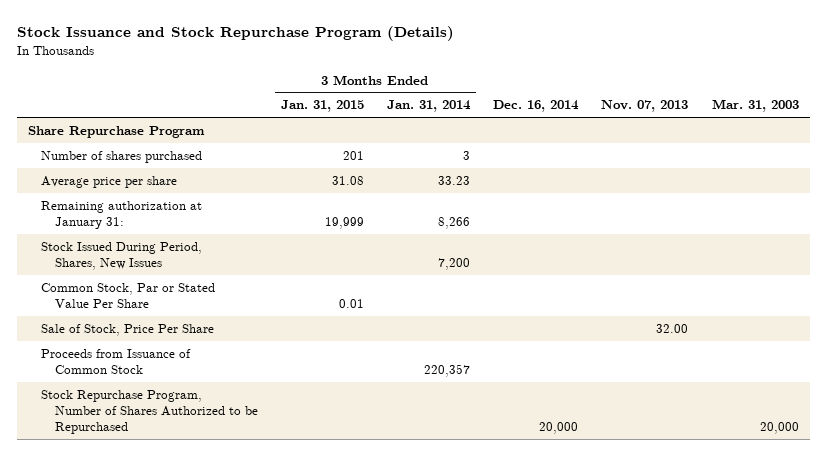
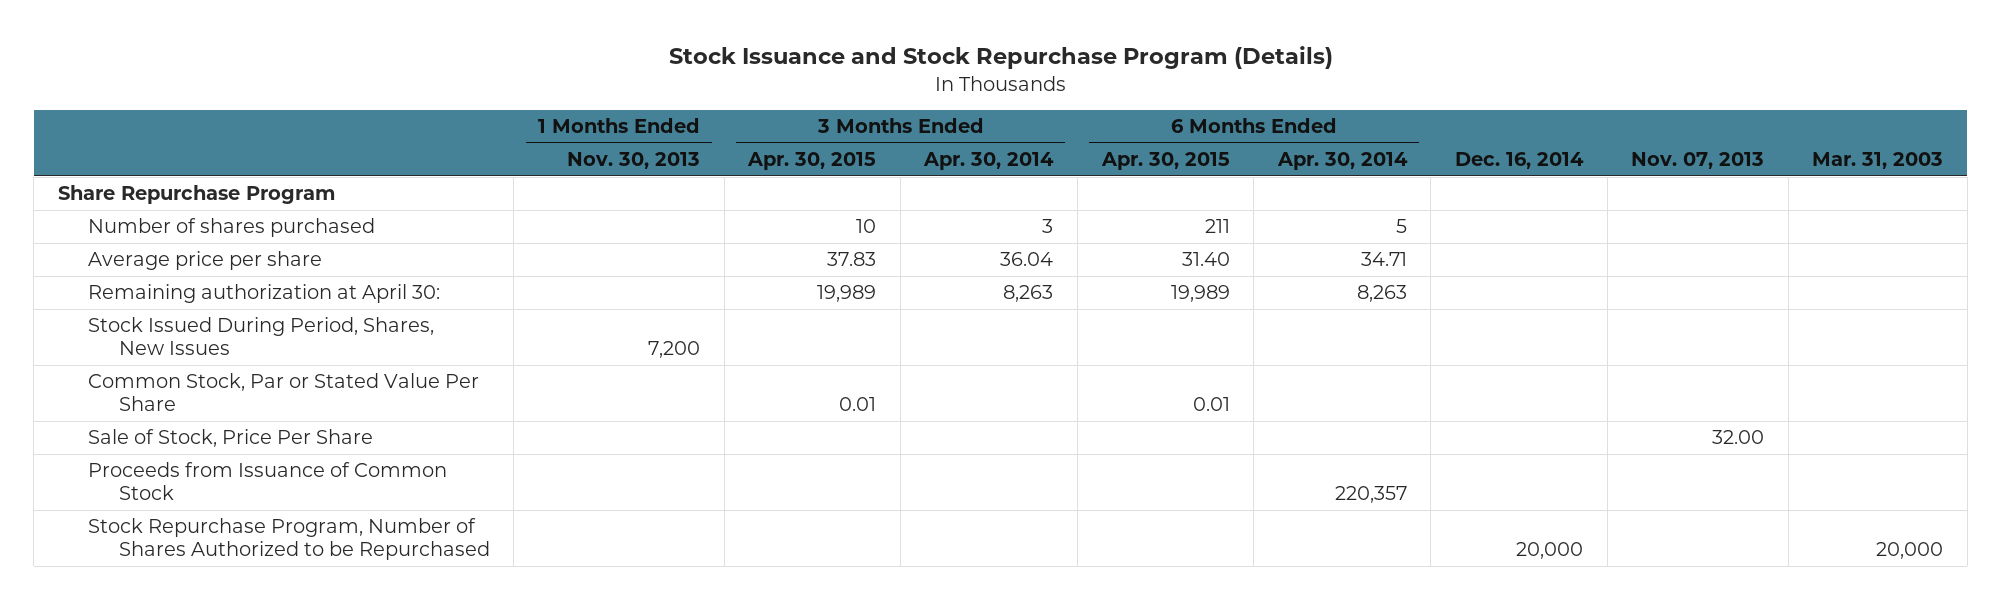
- | 3 Months Ended Jan. 31, 2015 | 3 Months Ended Jan. 31, 2014 | Dec. 16, 2014 | Nov. 07, 2013 | Mar. 31, 2003
+ | 1 Months Ended Nov. 30, 2013 | 3 Months Ended Apr. 30, 2015 | 3 Months Ended Apr. 30, 2014 | 6 Months Ended Apr. 30, 2015 | 6 Months Ended Apr. 30, 2014 | Dec. 16, 2014 | Nov. 07, 2013 | Mar. 31, 2003
- Remaining authorization at January 31: | 19,999 | 8,266 | | |
+ Remaining authorization at April 30: | | 19,989 | 8,263 | 19,989 | 8,263 | | |

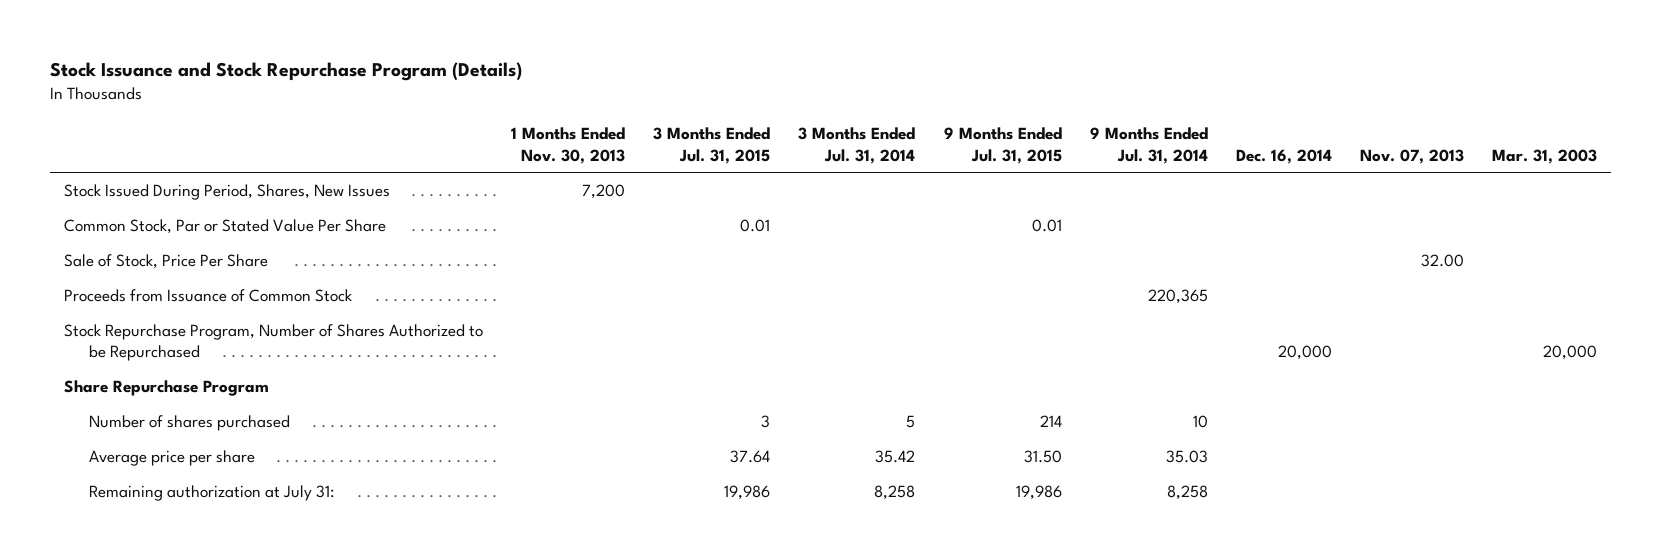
- | 1 Months Ended Nov. 30, 2013 | 3 Months Ended Apr. 30, 2015 | 3 Months Ended Apr. 30, 2014 | 6 Months Ended Apr. 30, 2015 | 6 Months Ended Apr. 30, 2014 | Dec. 16, 2014 | Nov. 07, 2013 | Mar. 31, 2003
+ | 1 Months Ended Nov. 30, 2013 | 3 Months Ended Jul. 31, 2015 | 3 Months Ended Jul. 31, 2014 | 9 Months Ended Jul. 31, 2015 | 9 Months Ended Jul. 31, 2014 | Dec. 16, 2014 | Nov. 07, 2013 | Mar. 31, 2003
- Remaining authorization at April 30: | | 19,989 | 8,263 | 19,989 | 8,263 | | |
moved down: Share Repurchase Program
moved down: Number of shares purchased | | 3 | 5 | 214 | 10 | | |
moved down: Average price per share | | 37.64 | 35.42 | 31.50 | 35.03 | | |
+ Remaining authorization at July 31: | | 19,986 | 8,258 | 19,986 | 8,258 | | |

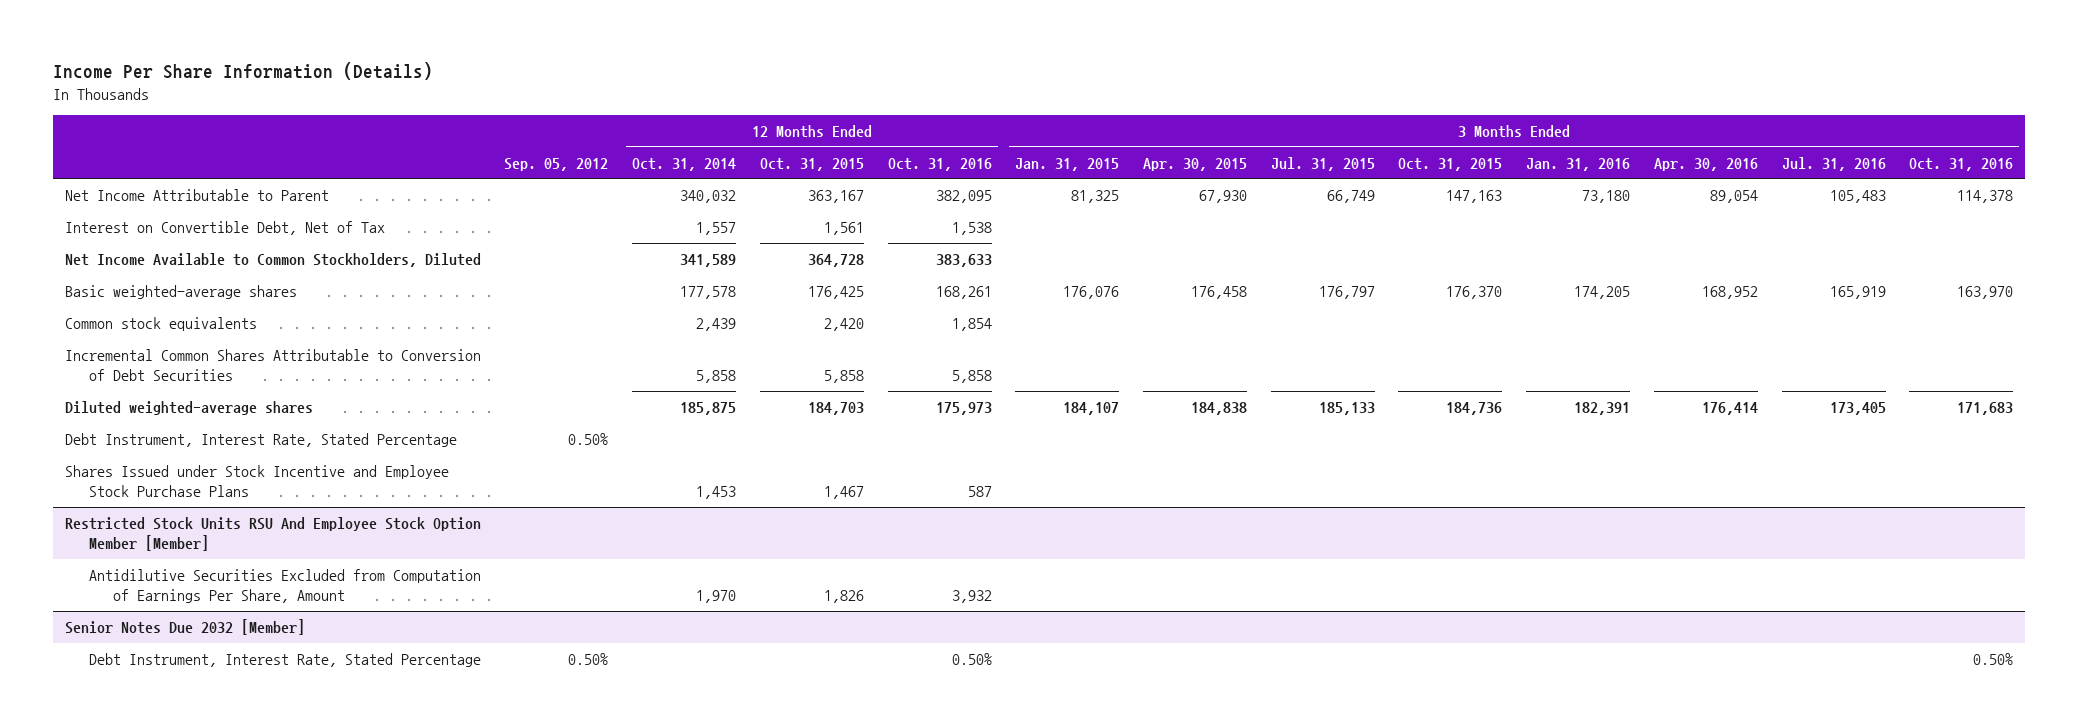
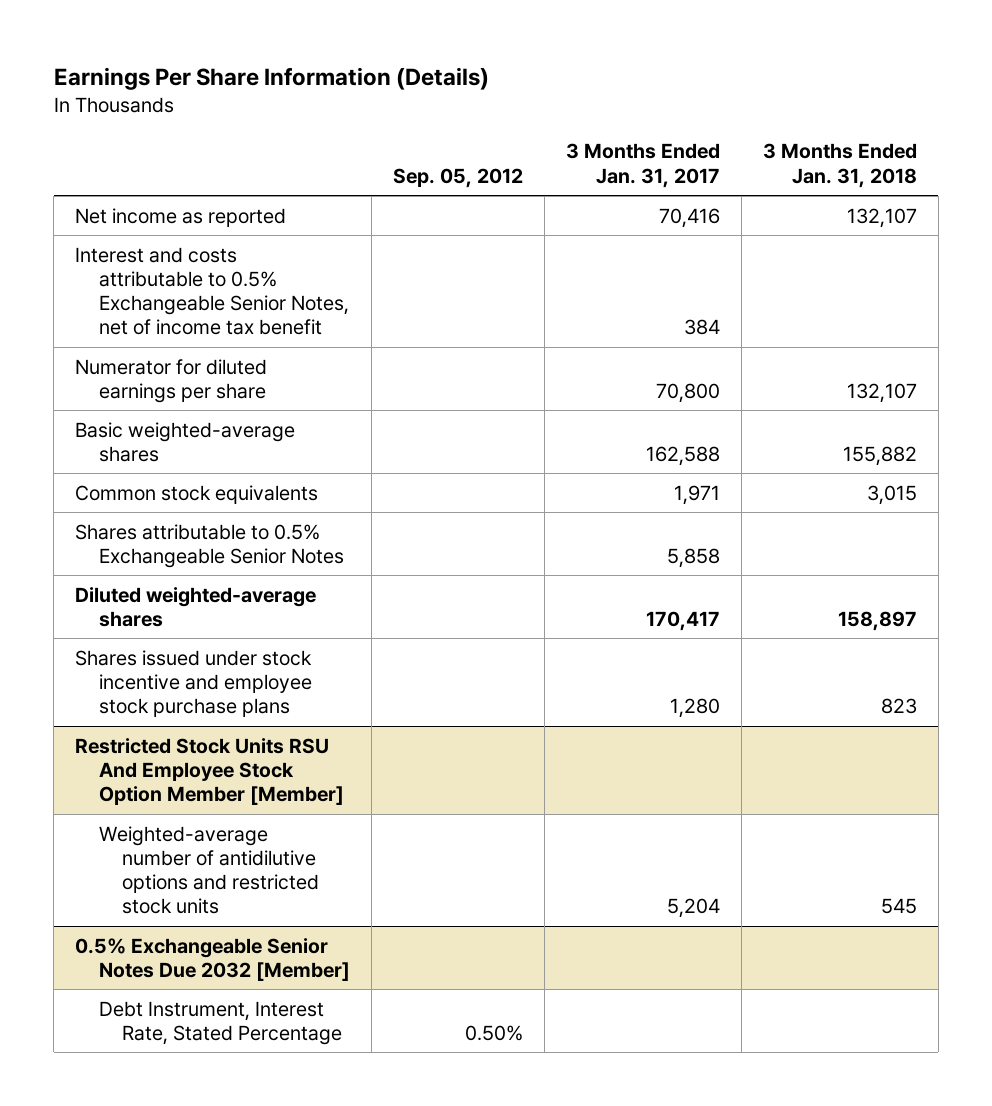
- Income Per Share Information (Details)
+ Earnings Per Share Information (Details)
- | Sep. 05, 2012 | 12 Months Ended Oct. 31, 2014 | 12 Months Ended Oct. 31, 2015 | 12 Months Ended Oct. 31, 2016 | 3 Months Ended Jan. 31, 2015 | 3 Months Ended Apr. 30, 2015 | 3 Months Ended Jul. 31, 2015 | 3 Months Ended Oct. 31, 2015 | 3 Months Ended Jan. 31, 2016 | 3 Months Ended Apr. 30, 2016 | 3 Months Ended Jul. 31, 2016 | 3 Months Ended Oct. 31, 2016
+ | Sep. 05, 2012 | 3 Months Ended Jan. 31, 2017 | 3 Months Ended Jan. 31, 2018
- Net Income Attributable to Parent | | 340,032 | 363,167 | 382,095 | 81,325 | 67,930 | 66,749 | 147,163 | 73,180 | 89,054 | 105,483 | 114,378
- Interest on Convertible Debt, Net of Tax | | 1,557 | 1,561 | 1,538 | | | | | | | |
- Net Income Available to Common Stockholders, Diluted | | 341,589 | 364,728 | 383,633 | | | | | | | |
+ Net income as reported | | 70,416 | 132,107
+ Interest and costs attributable to 0.5% Exchangeable Senior Notes, net of income tax benefit | | 384 |
+ Numerator for diluted earnings per share | | 70,800 | 132,107
- Incremental Common Shares Attributable to Conversion of Debt Securities | | 5,858 | 5,858 | 5,858 | | | | | | | |
+ Shares attributable to 0.5% Exchangeable Senior Notes | | 5,858 |
- Debt Instrument, Interest Rate, Stated Percentage | 0.50% | | | | | | | | | | |
- Shares Issued under Stock Incentive and Employee Stock Purchase Plans | | 1,453 | 1,467 | 587 | | | | | | | |
+ Shares issued under stock incentive and employee stock purchase plans | | 1,280 | 823
@ Restricted Stock Units RSU And Employee Stock Option Member [Member]
- Antidilutive Securities Excluded from Computation of Earnings Per Share, Amount | | 1,970 | 1,826 | 3,932 | | | | | | | |
- Senior Notes Due 2032 [Member]
@ Restricted Stock Units RSU And Employee Stock Option Member [Member]
+ Weighted-average number of antidilutive options and restricted stock units | | 5,204 | 545
+ 0.5% Exchangeable Senior Notes Due 2032 [Member]

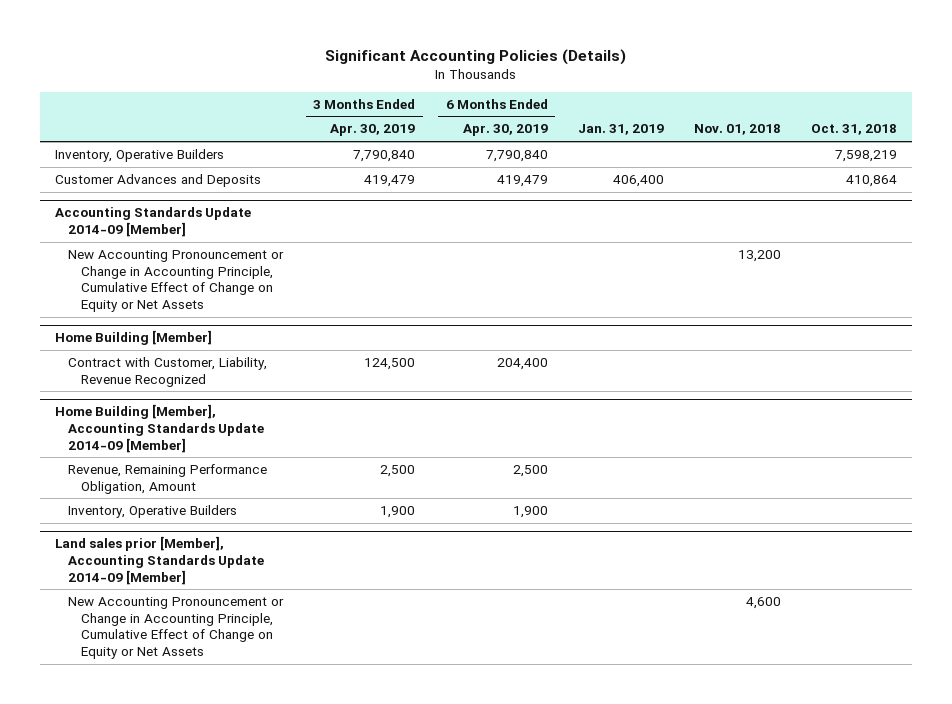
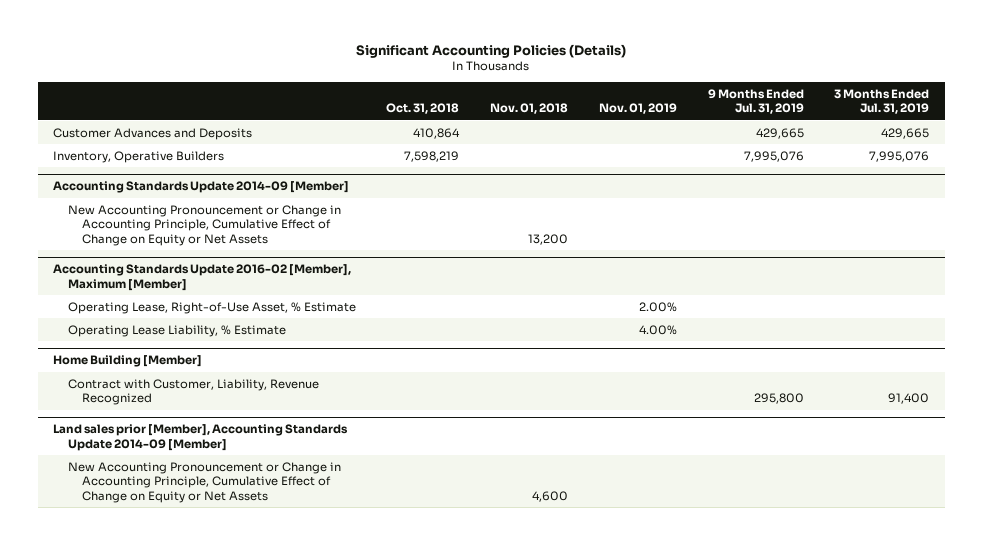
- | 3 Months Ended Apr. 30, 2019 | 6 Months Ended Apr. 30, 2019 | Jan. 31, 2019 | Nov. 01, 2018 | Oct. 31, 2018
+ | Oct. 31, 2018 | Nov. 01, 2018 | Nov. 01, 2019 | 9 Months Ended Jul. 31, 2019 | 3 Months Ended Jul. 31, 2019
moved down: Inventory, Operative Builders | 7,598,219 | | | 7,995,076 | 7,995,076
+ Accounting Standards Update 2016-02 [Member], Maximum [Member]
+ Operating Lease, Right-of-Use Asset, % Estimate | | | 2.00% | |
+ Operating Lease Liability, % Estimate | | | 4.00% | |
- Home Building [Member], Accounting Standards Update 2014-09 [Member]
- Revenue, Remaining Performance Obligation, Amount | 2,500 | 2,500 | | |
- Inventory, Operative Builders | 1,900 | 1,900 | | |

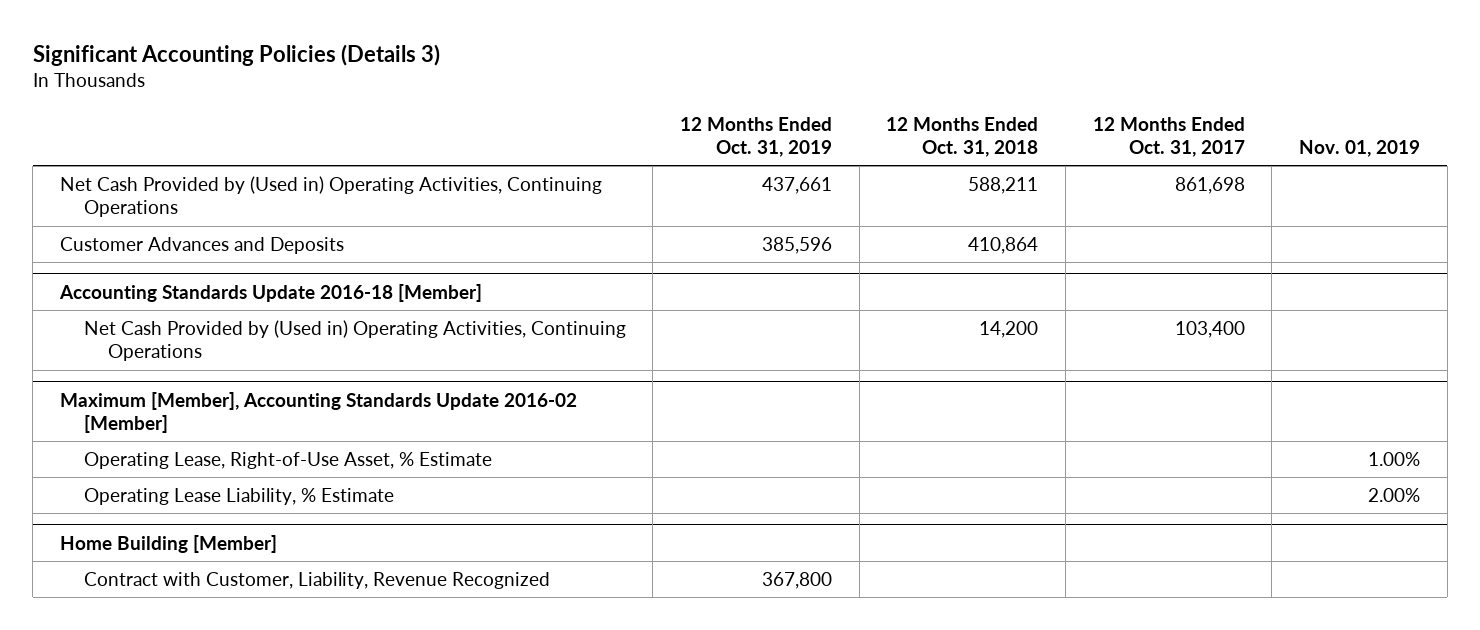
- Significant Accounting Policies (Details)
+ Significant Accounting Policies (Details 3)
- | Oct. 31, 2018 | Nov. 01, 2018 | Nov. 01, 2019 | 9 Months Ended Jul. 31, 2019 | 3 Months Ended Jul. 31, 2019
+ | 12 Months Ended Oct. 31, 2019 | 12 Months Ended Oct. 31, 2018 | 12 Months Ended Oct. 31, 2017 | Nov. 01, 2019
+ Net Cash Provided by (Used in) Operating Activities, Continuing Operations | 437,661 | 588,211 | 861,698 |
- Inventory, Operative Builders | 7,598,219 | | | 7,995,076 | 7,995,076
- Accounting Standards Update 2014-09 [Member]
- New Accounting Pronouncement or Change in Accounting Principle, Cumulative Effect of Change on Equity or Net Assets | | 13,200 | | |
- Accounting Standards Update 2016-02 [Member], Maximum [Member]
- Operating Lease, Right-of-Use Asset, % Estimate | | | 2.00% | |
- Operating Lease Liability, % Estimate | | | 4.00% | |
+ Accounting Standards Update 2016-18 [Member]
+ Net Cash Provided by (Used in) Operating Activities, Continuing Operations | | 14,200 | 103,400 |
+ Maximum [Member], Accounting Standards Update 2016-02 [Member]
+ Operating Lease, Right-of-Use Asset, % Estimate | | | | 1.00%
+ Operating Lease Liability, % Estimate | | | | 2.00%
- Land sales prior [Member], Accounting Standards Update 2014-09 [Member]
- New Accounting Pronouncement or Change in Accounting Principle, Cumulative Effect of Change on Equity or Net Assets | | 4,600 | | |

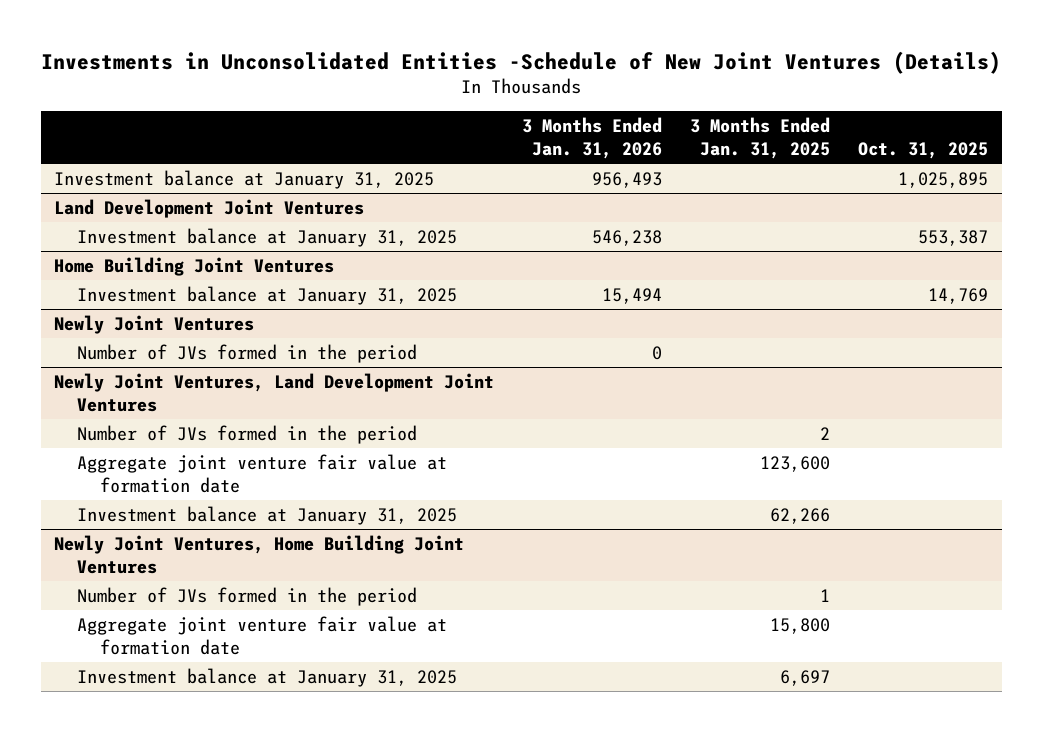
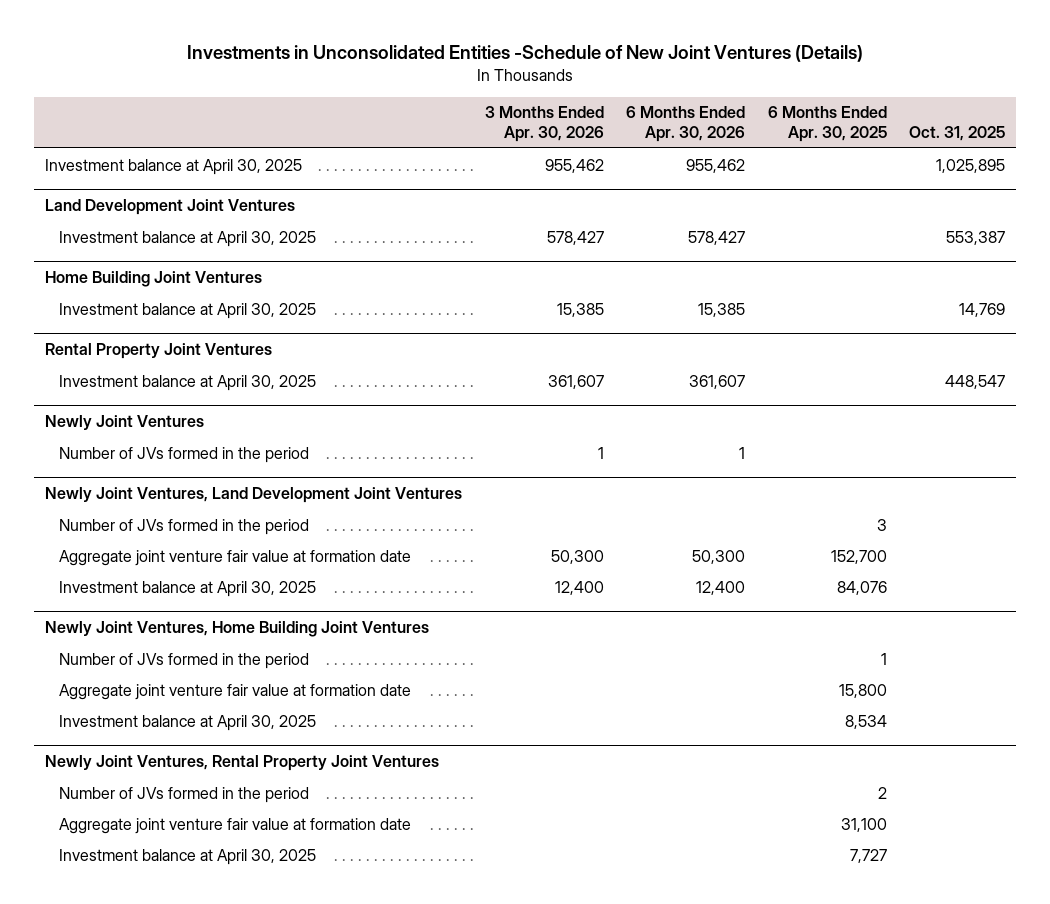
- | 3 Months Ended Jan. 31, 2026 | 3 Months Ended Jan. 31, 2025 | Oct. 31, 2025
+ | 3 Months Ended Apr. 30, 2026 | 6 Months Ended Apr. 30, 2026 | 6 Months Ended Apr. 30, 2025 | Oct. 31, 2025
- Investment balance at January 31, 2025 | 956,493 | | 1,025,895
+ Investment balance at April 30, 2025 | 955,462 | 955,462 | | 1,025,895
@ Land Development Joint Ventures
- Investment balance at January 31, 2025 | 546,238 | | 553,387
+ Investment balance at April 30, 2025 | 578,427 | 578,427 | | 553,387
@ Home Building Joint Ventures
- Investment balance at January 31, 2025 | 15,494 | | 14,769
+ Investment balance at April 30, 2025 | 15,385 | 15,385 | | 14,769
+ Rental Property Joint Ventures
+ Investment balance at April 30, 2025 | 361,607 | 361,607 | | 448,547
@ Newly Joint Ventures, Land Development Joint Ventures
- Investment balance at January 31, 2025 | | 62,266 |
+ Investment balance at April 30, 2025 | 12,400 | 12,400 | 84,076 |
@ Newly Joint Ventures, Home Building Joint Ventures
- Investment balance at January 31, 2025 | | 6,697 |
+ Investment balance at April 30, 2025 | | | 8,534 |
+ Newly Joint Ventures, Rental Property Joint Ventures
+ Number of JVs formed in the period | | | 2 |
+ Aggregate joint venture fair value at formation date | | | 31,100 |
+ Investment balance at April 30, 2025 | | | 7,727 |

